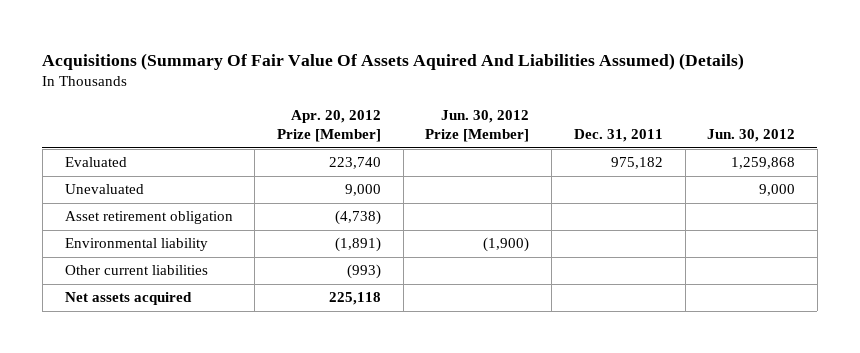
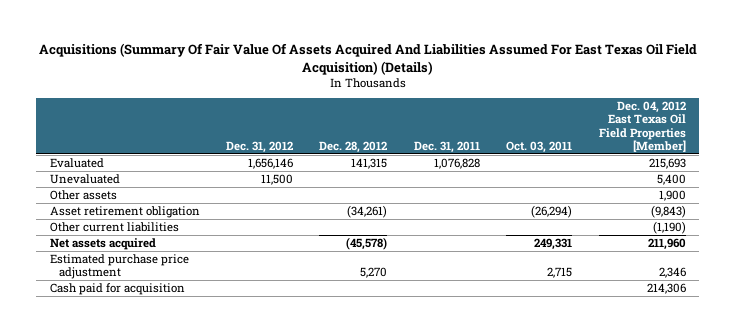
- Acquisitions (Summary Of Fair Value Of Assets Aquired And Liabilities Assumed) (Details)
+ Acquisitions (Summary Of Fair Value Of Assets Acquired And Liabilities Assumed For East Texas Oil Field Acquisition) (Details)
- | Apr. 20, 2012 Prize [Member] | Jun. 30, 2012 Prize [Member] | Dec. 31, 2011 | Jun. 30, 2012
+ | Dec. 31, 2012 | Dec. 28, 2012 | Dec. 31, 2011 | Oct. 03, 2011 | Dec. 04, 2012 East Texas Oil Field Properties [Member]
- Evaluated | 223,740 | | 975,182 | 1,259,868
+ Evaluated | 1,656,146 | 141,315 | 1,076,828 | | 215,693
+ Other assets | | | | | 1,900
- Environmental liability | (1,891) | (1,900) | |
+ Estimated purchase price adjustment | | 5,270 | | 2,715 | 2,346
+ Cash paid for acquisition | | | | | 214,306

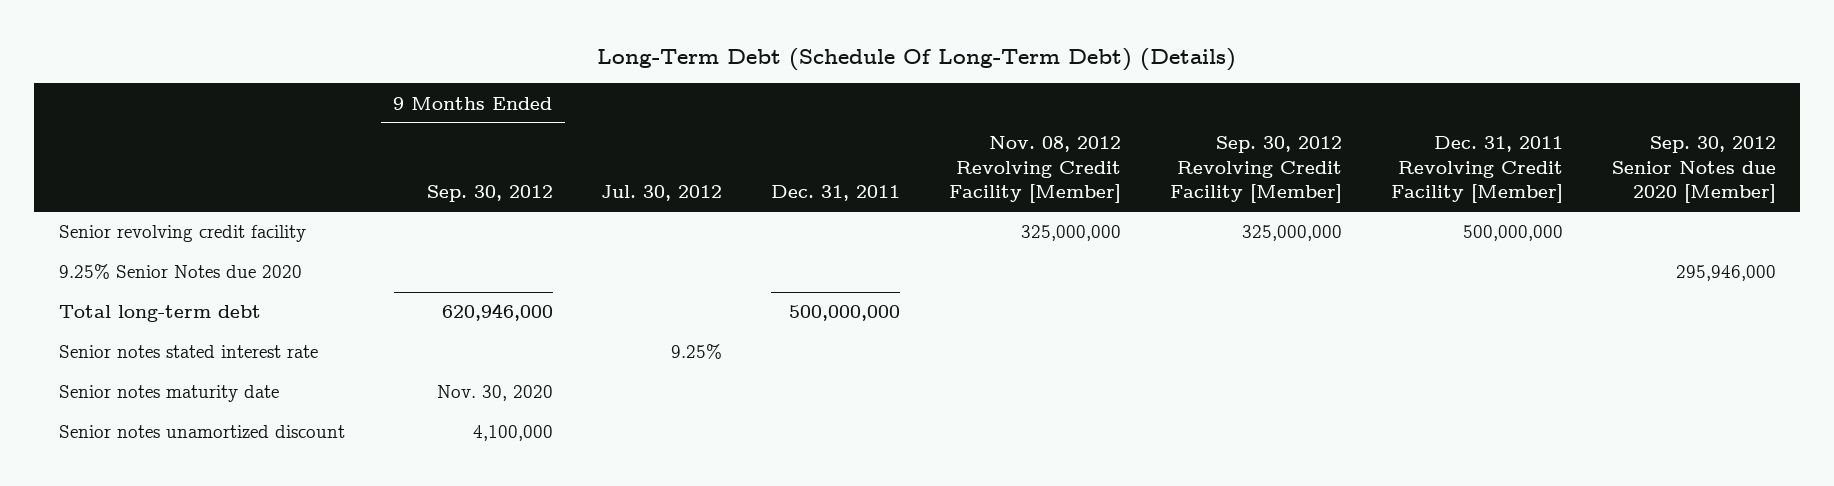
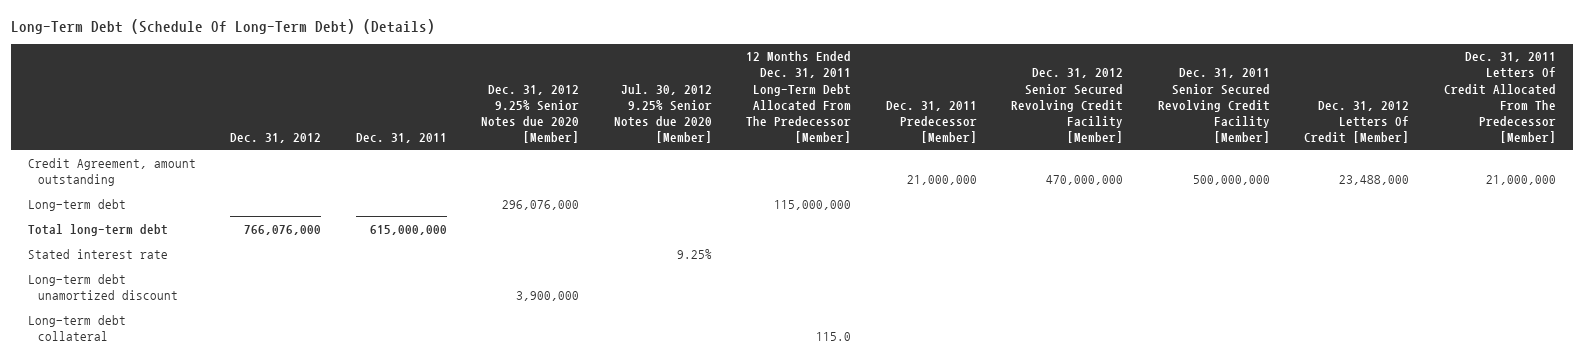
- | 9 Months Ended Sep. 30, 2012 | Jul. 30, 2012 | Dec. 31, 2011 | Nov. 08, 2012 Revolving Credit Facility [Member] | Sep. 30, 2012 Revolving Credit Facility [Member] | Dec. 31, 2011 Revolving Credit Facility [Member] | Sep. 30, 2012 Senior Notes due 2020 [Member]
+ | Dec. 31, 2012 | Dec. 31, 2011 | Dec. 31, 2012 9.25% Senior Notes due 2020 [Member] | Jul. 30, 2012 9.25% Senior Notes due 2020 [Member] | 12 Months Ended Dec. 31, 2011 Long-Term Debt Allocated From The Predecessor [Member] | Dec. 31, 2011 Predecessor [Member] | Dec. 31, 2012 Senior Secured Revolving Credit Facility [Member] | Dec. 31, 2011 Senior Secured Revolving Credit Facility [Member] | Dec. 31, 2012 Letters Of Credit [Member] | Dec. 31, 2011 Letters Of Credit Allocated From The Predecessor [Member]
- Senior revolving credit facility | | | | 325,000,000 | 325,000,000 | 500,000,000 |
- 9.25% Senior Notes due 2020 | | | | | | | 295,946,000
- Total long-term debt | 620,946,000 | | 500,000,000 | | | |
- Senior notes stated interest rate | | 9.25% | | | | |
- Senior notes maturity date | Nov. 30, 2020 | | | | | |
- Senior notes unamortized discount | 4,100,000 | | | | | |
+ Credit Agreement, amount outstanding | | | | | | 21,000,000 | 470,000,000 | 500,000,000 | 23,488,000 | 21,000,000
+ Long-term debt | | | 296,076,000 | | 115,000,000 | | | | |
+ Total long-term debt | 766,076,000 | 615,000,000 | | | | | | | |
+ Stated interest rate | | | | 9.25% | | | | | |
+ Long-term debt unamortized discount | | | 3,900,000 | | | | | | |
+ Long-term debt collateral | | | | | 115.0 | | | | |

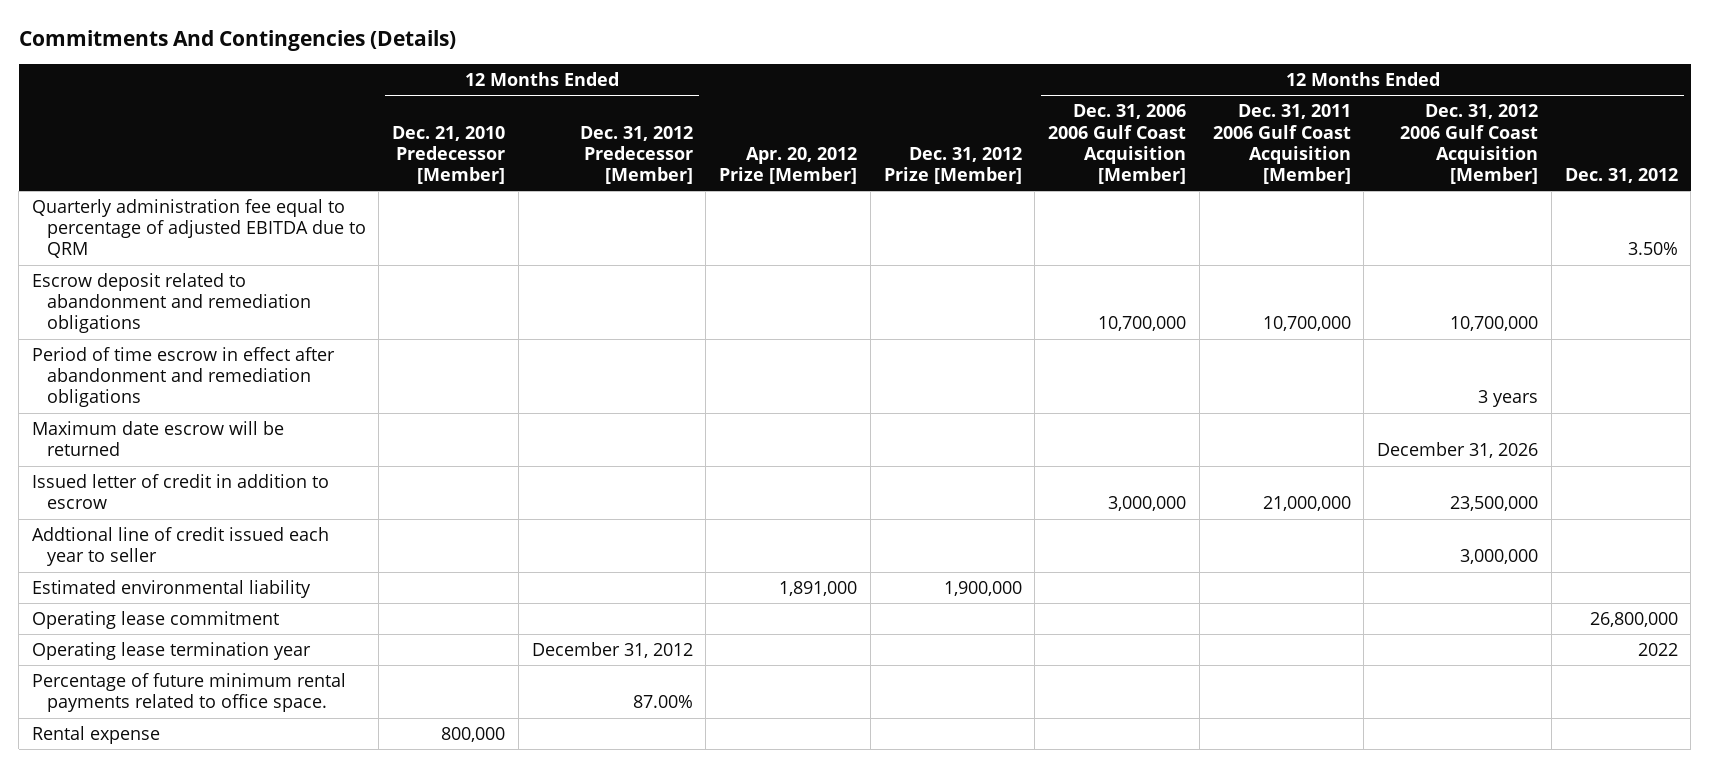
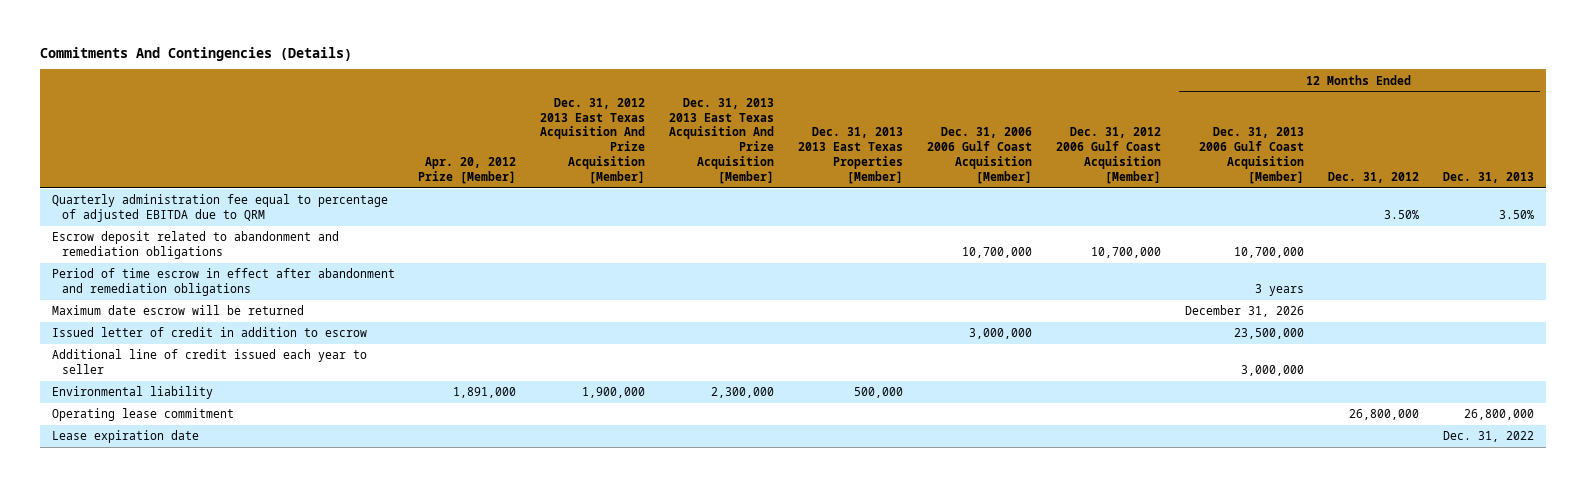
- | 12 Months Ended Dec. 21, 2010 Predecessor [Member] | 12 Months Ended Dec. 31, 2012 Predecessor [Member] | Apr. 20, 2012 Prize [Member] | Dec. 31, 2012 Prize [Member] | 12 Months Ended Dec. 31, 2006 2006 Gulf Coast Acquisition [Member] | 12 Months Ended Dec. 31, 2011 2006 Gulf Coast Acquisition [Member] | 12 Months Ended Dec. 31, 2012 2006 Gulf Coast Acquisition [Member] | 12 Months Ended Dec. 31, 2012
+ | Apr. 20, 2012 Prize [Member] | Dec. 31, 2012 2013 East Texas Acquisition And Prize Acquisition [Member] | Dec. 31, 2013 2013 East Texas Acquisition And Prize Acquisition [Member] | Dec. 31, 2013 2013 East Texas Properties [Member] | Dec. 31, 2006 2006 Gulf Coast Acquisition [Member] | Dec. 31, 2012 2006 Gulf Coast Acquisition [Member] | 12 Months Ended Dec. 31, 2013 2006 Gulf Coast Acquisition [Member] | 12 Months Ended Dec. 31, 2012 | 12 Months Ended Dec. 31, 2013
- Addtional line of credit issued each year to seller | | | | | | | 3,000,000 |
- Estimated environmental liability | | | 1,891,000 | 1,900,000 | | | |
+ Additional line of credit issued each year to seller | | | | | | | 3,000,000 | |
+ Environmental liability | 1,891,000 | 1,900,000 | 2,300,000 | 500,000 | | | | |
- Operating lease termination year | | December 31, 2012 | | | | | | 2022
- Percentage of future minimum rental payments related to office space. | | 87.00% | | | | | |
- Rental expense | 800,000 | | | | | | |
+ Lease expiration date | | | | | | | | | Dec. 31, 2022

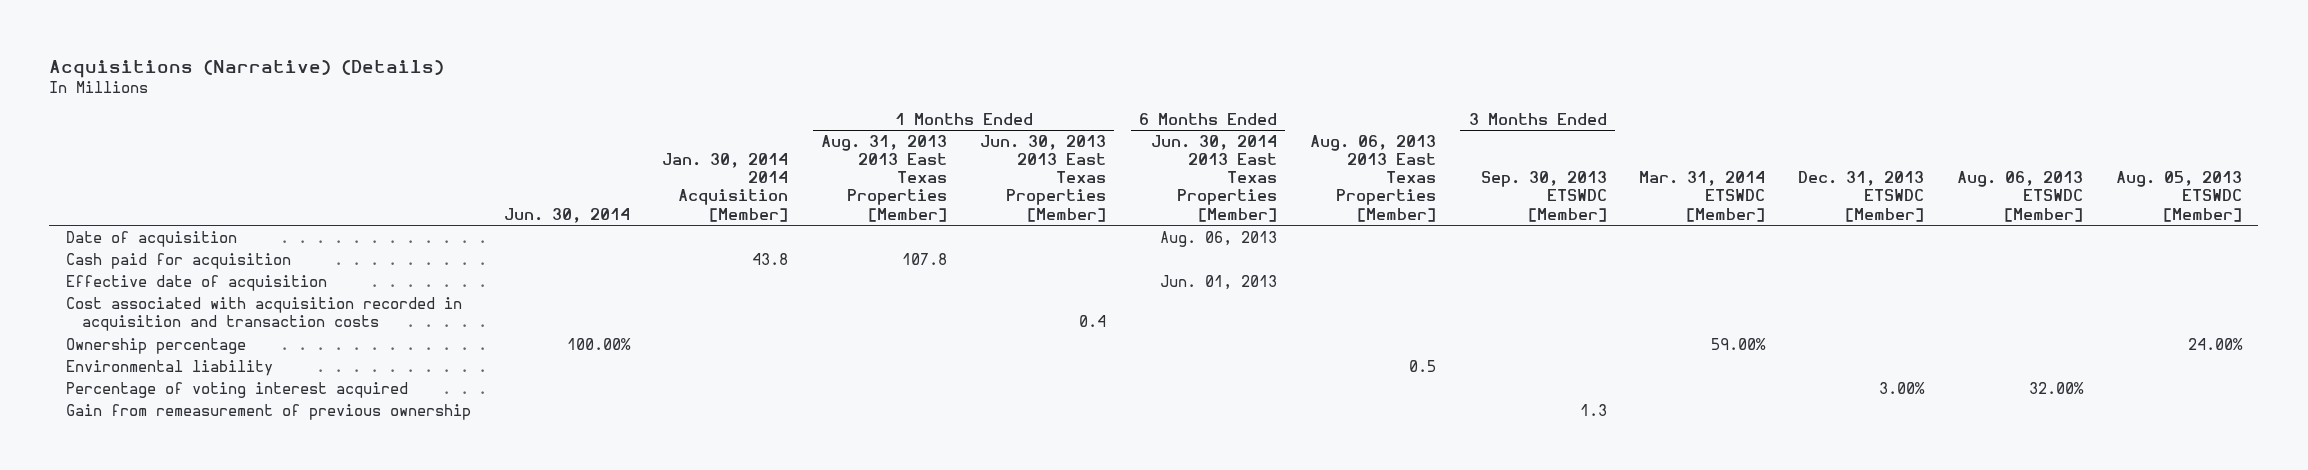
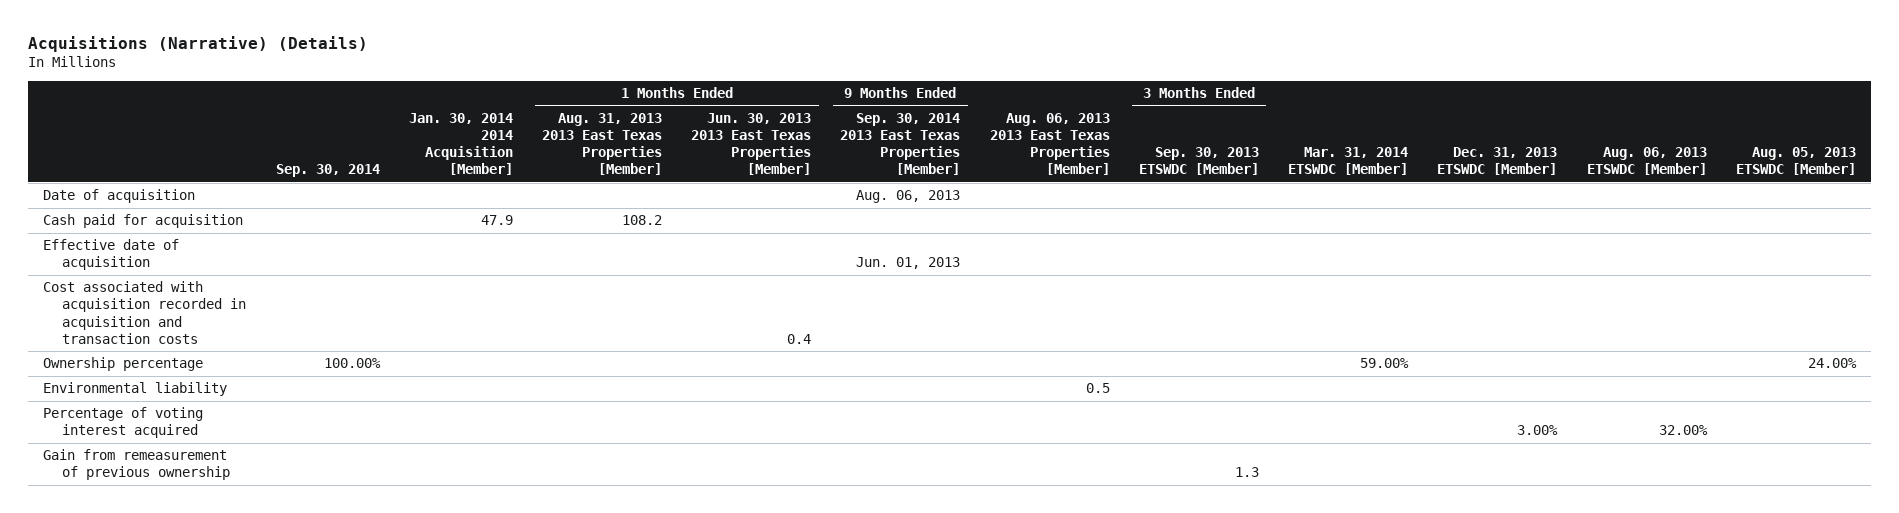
- | Jun. 30, 2014 | Jan. 30, 2014 2014 Acquisition [Member] | 1 Months Ended Aug. 31, 2013 2013 East Texas Properties [Member] | 1 Months Ended Jun. 30, 2013 2013 East Texas Properties [Member] | 6 Months Ended Jun. 30, 2014 2013 East Texas Properties [Member] | Aug. 06, 2013 2013 East Texas Properties [Member] | 3 Months Ended Sep. 30, 2013 ETSWDC [Member] | Mar. 31, 2014 ETSWDC [Member] | Dec. 31, 2013 ETSWDC [Member] | Aug. 06, 2013 ETSWDC [Member] | Aug. 05, 2013 ETSWDC [Member]
+ | Sep. 30, 2014 | Jan. 30, 2014 2014 Acquisition [Member] | 1 Months Ended Aug. 31, 2013 2013 East Texas Properties [Member] | 1 Months Ended Jun. 30, 2013 2013 East Texas Properties [Member] | 9 Months Ended Sep. 30, 2014 2013 East Texas Properties [Member] | Aug. 06, 2013 2013 East Texas Properties [Member] | 3 Months Ended Sep. 30, 2013 ETSWDC [Member] | Mar. 31, 2014 ETSWDC [Member] | Dec. 31, 2013 ETSWDC [Member] | Aug. 06, 2013 ETSWDC [Member] | Aug. 05, 2013 ETSWDC [Member]
- Cash paid for acquisition | | 43.8 | 107.8 | | | | | | | |
+ Cash paid for acquisition | | 47.9 | 108.2 | | | | | | | |

